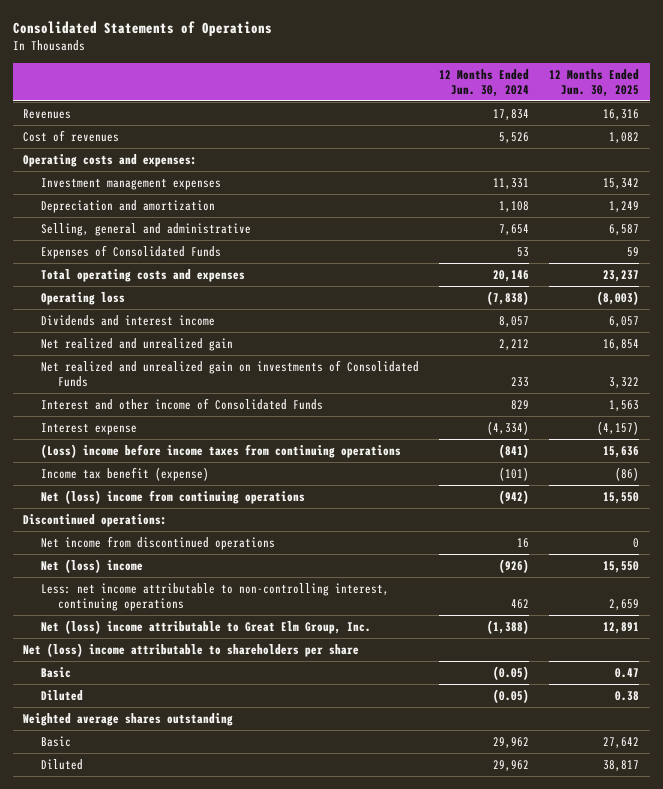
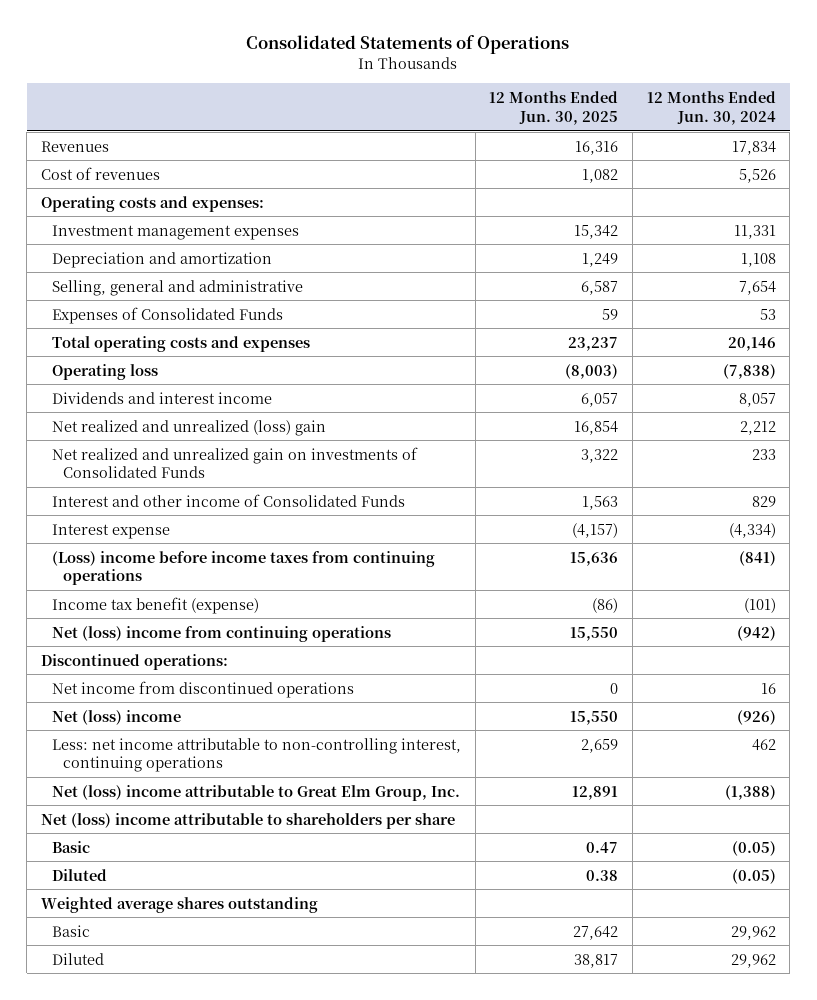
- | 12 Months Ended Jun. 30, 2024 | 12 Months Ended Jun. 30, 2025
+ | 12 Months Ended Jun. 30, 2025 | 12 Months Ended Jun. 30, 2024
- Net realized and unrealized gain | 2,212 | 16,854
+ Net realized and unrealized (loss) gain | 16,854 | 2,212

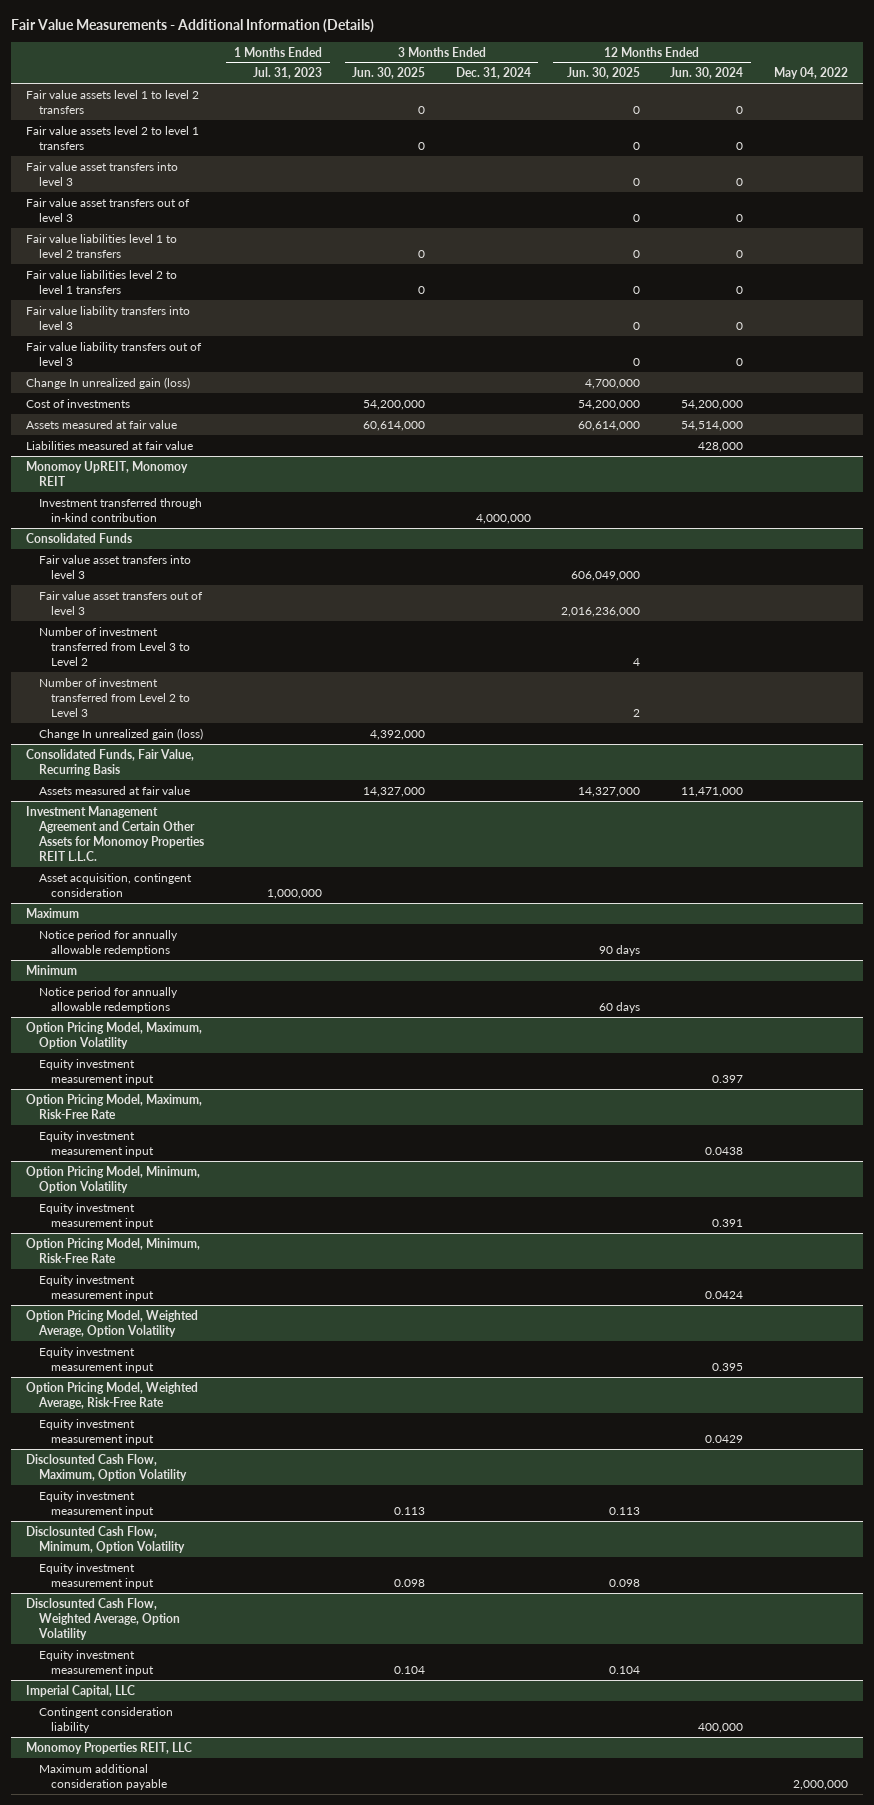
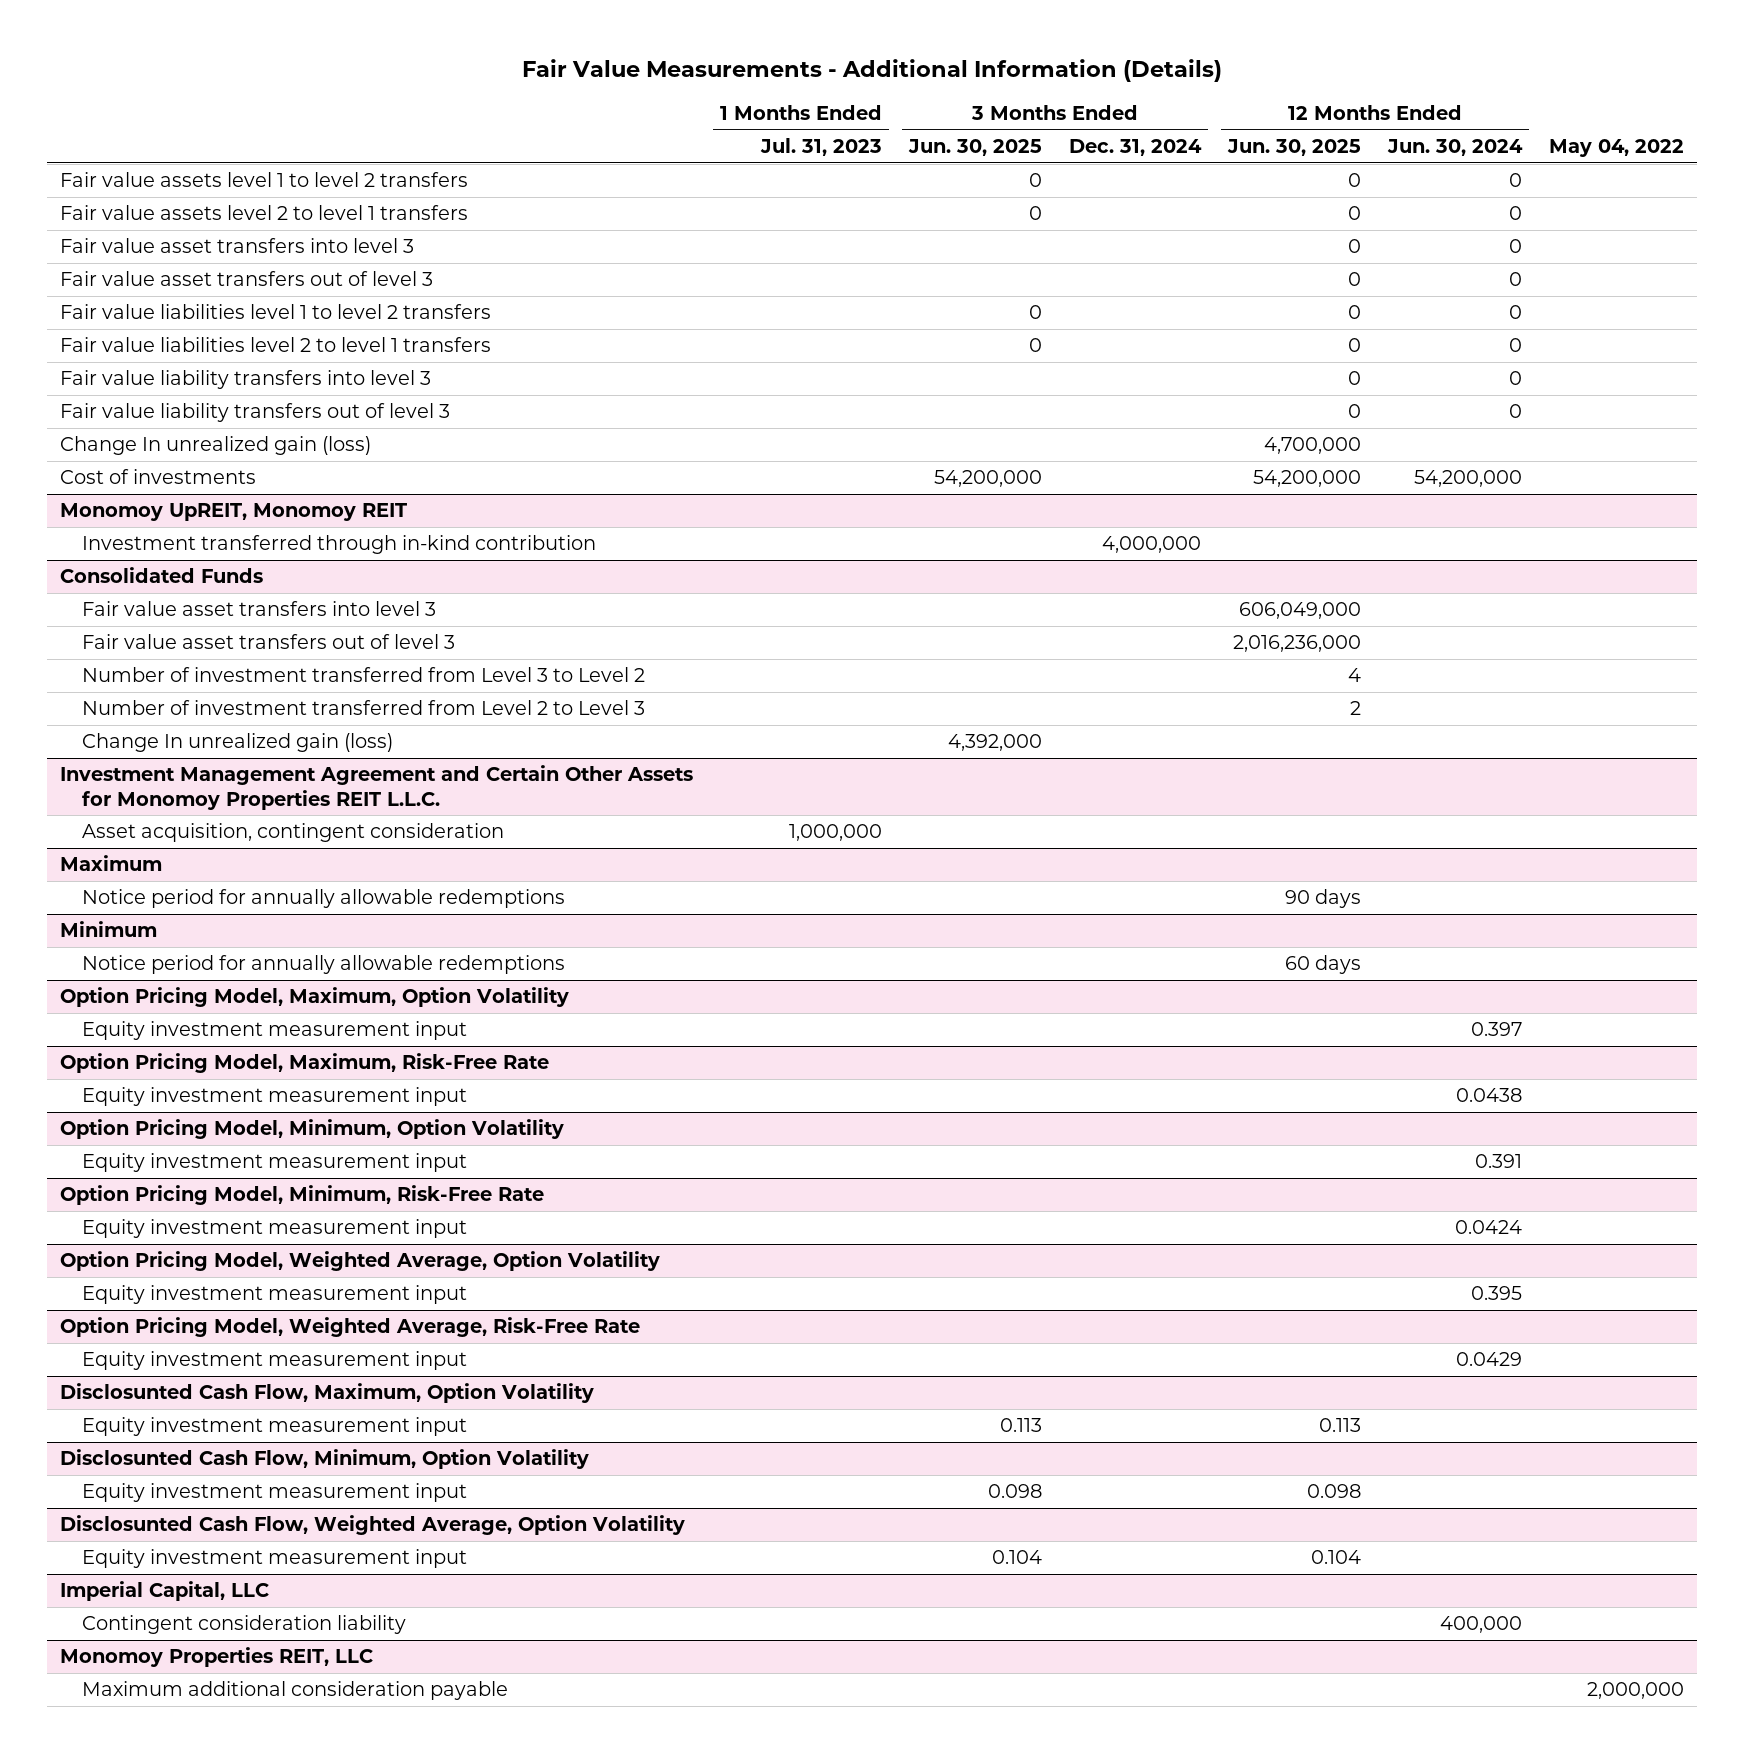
- Assets measured at fair value | | 60,614,000 | | 60,614,000 | 54,514,000 |
- Liabilities measured at fair value | | | | | 428,000 |
- Consolidated Funds, Fair Value, Recurring Basis
- Assets measured at fair value | | 14,327,000 | | 14,327,000 | 11,471,000 |

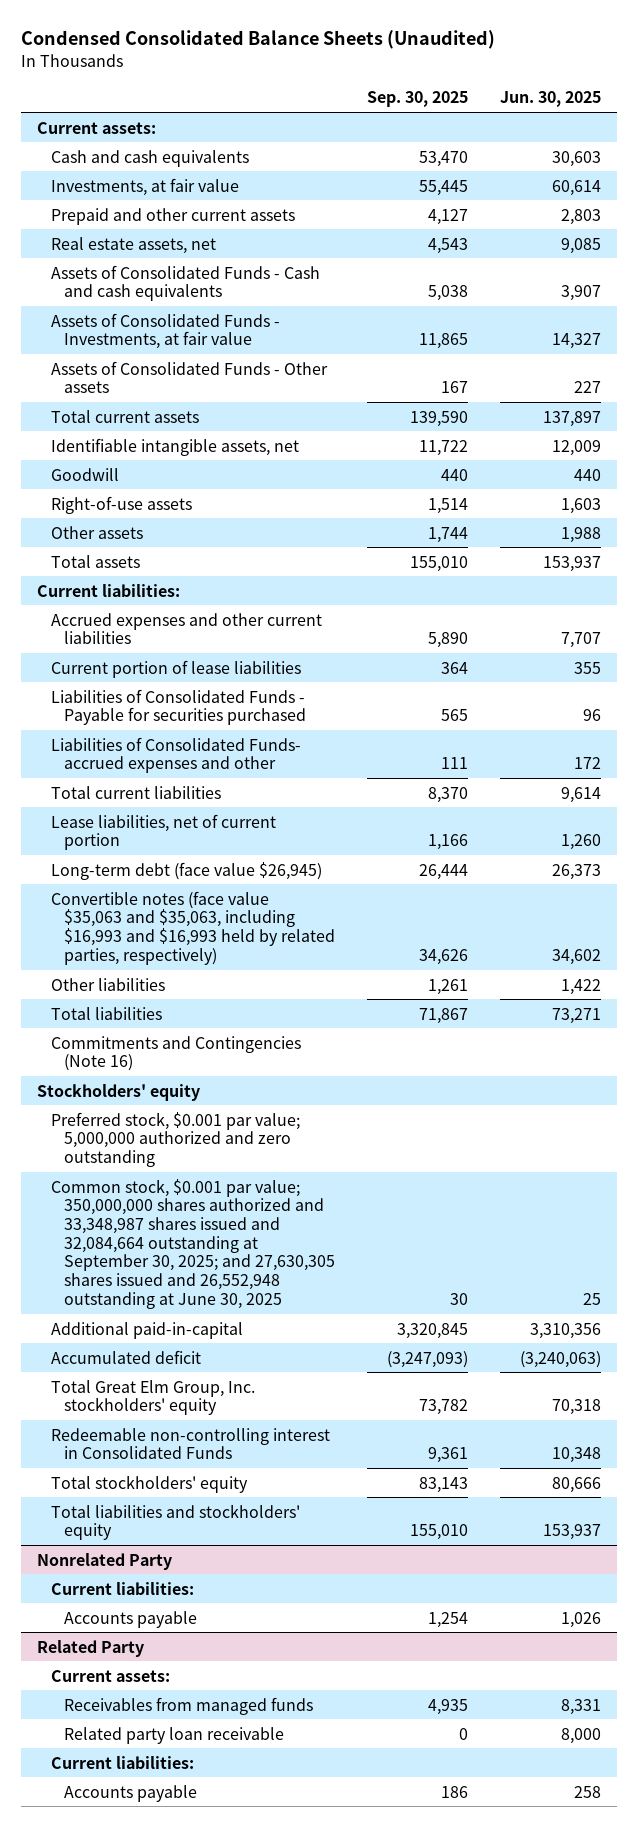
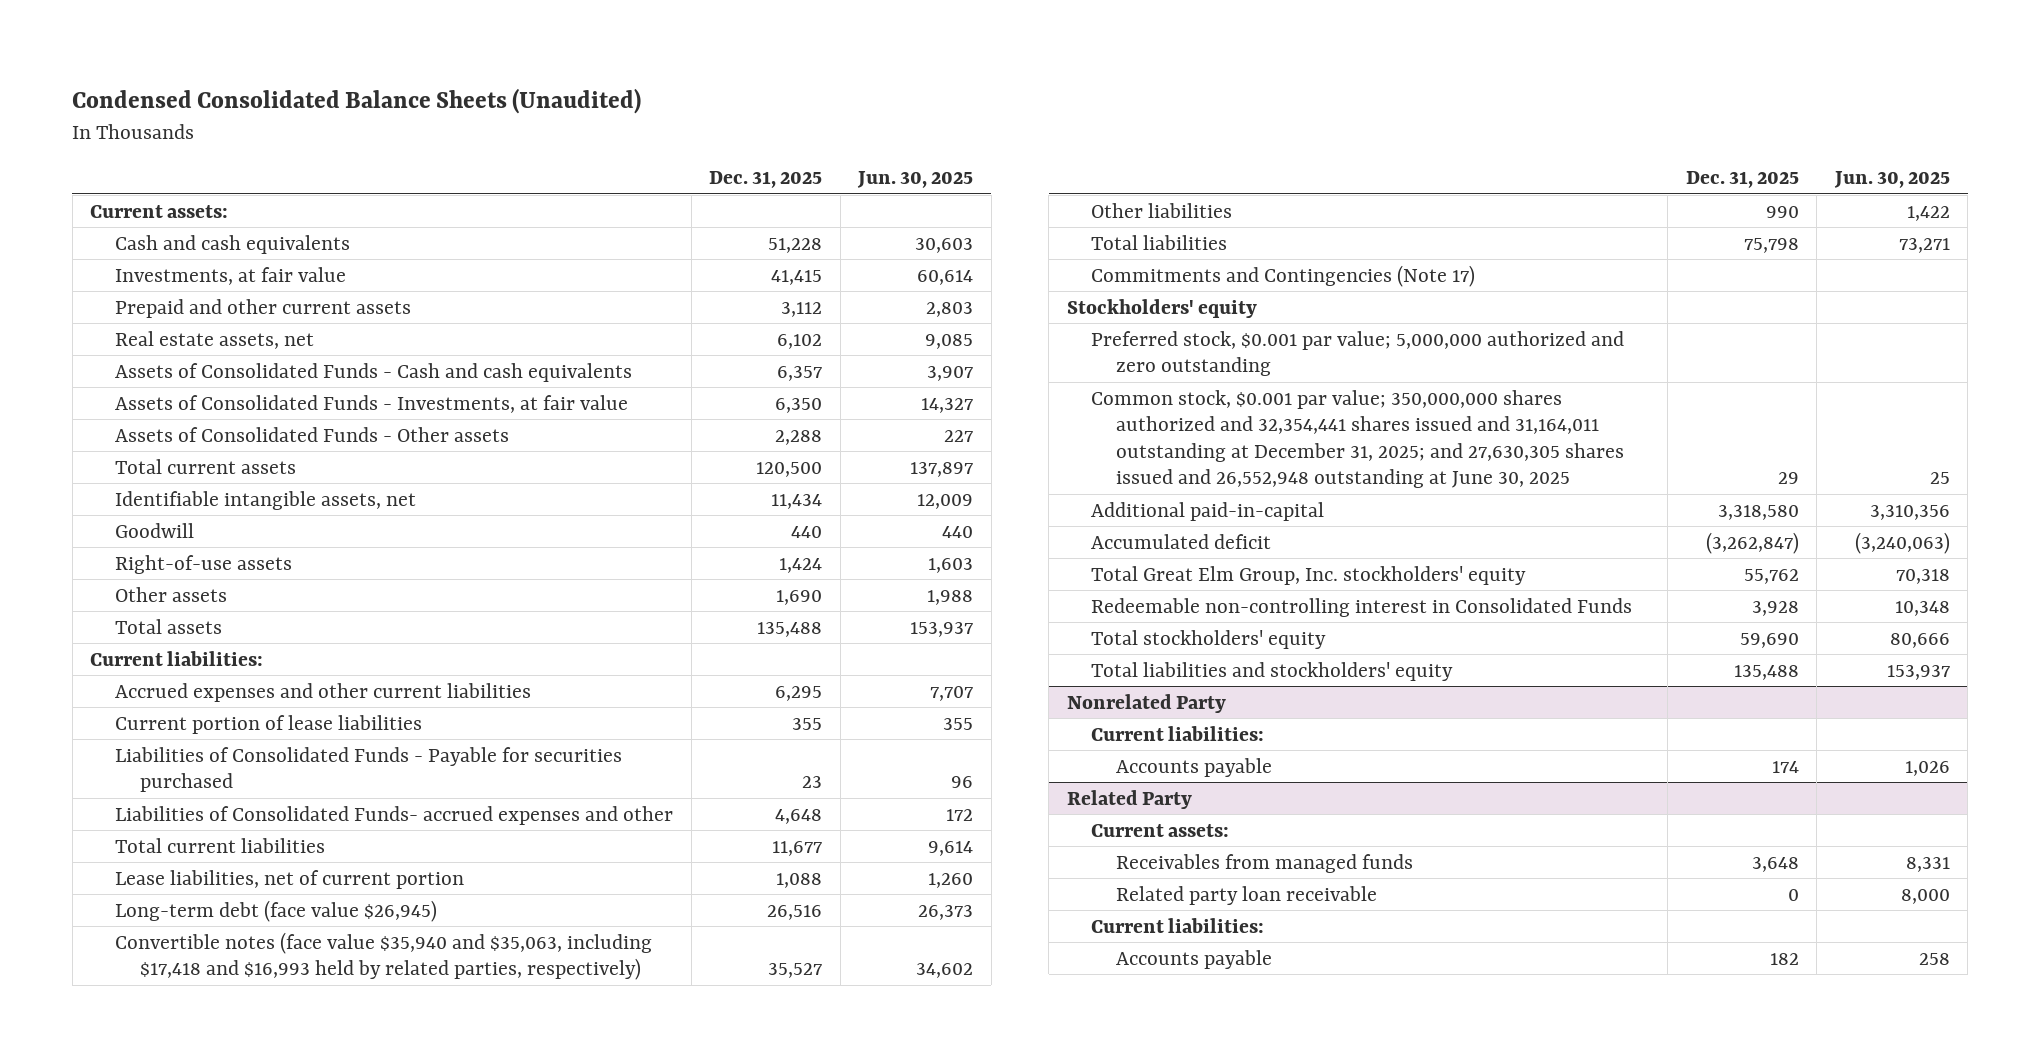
- | Sep. 30, 2025 | Jun. 30, 2025
+ | Dec. 31, 2025 | Jun. 30, 2025
- Convertible notes (face value $35,063 and $35,063, including $16,993 and $16,993 held by related parties, respectively) | 34,626 | 34,602
+ Convertible notes (face value $35,940 and $35,063, including $17,418 and $16,993 held by related parties, respectively) | 35,527 | 34,602
- Commitments and Contingencies (Note 16)
+ Commitments and Contingencies (Note 17)
- Common stock, $0.001 par value; 350,000,000 shares authorized and 33,348,987 shares issued and 32,084,664 outstanding at September 30, 2025; and 27,630,305 shares issued and 26,552,948 outstanding at June 30, 2025 | 30 | 25
+ Common stock, $0.001 par value; 350,000,000 shares authorized and 32,354,441 shares issued and 31,164,011 outstanding at December 31, 2025; and 27,630,305 shares issued and 26,552,948 outstanding at June 30, 2025 | 29 | 25

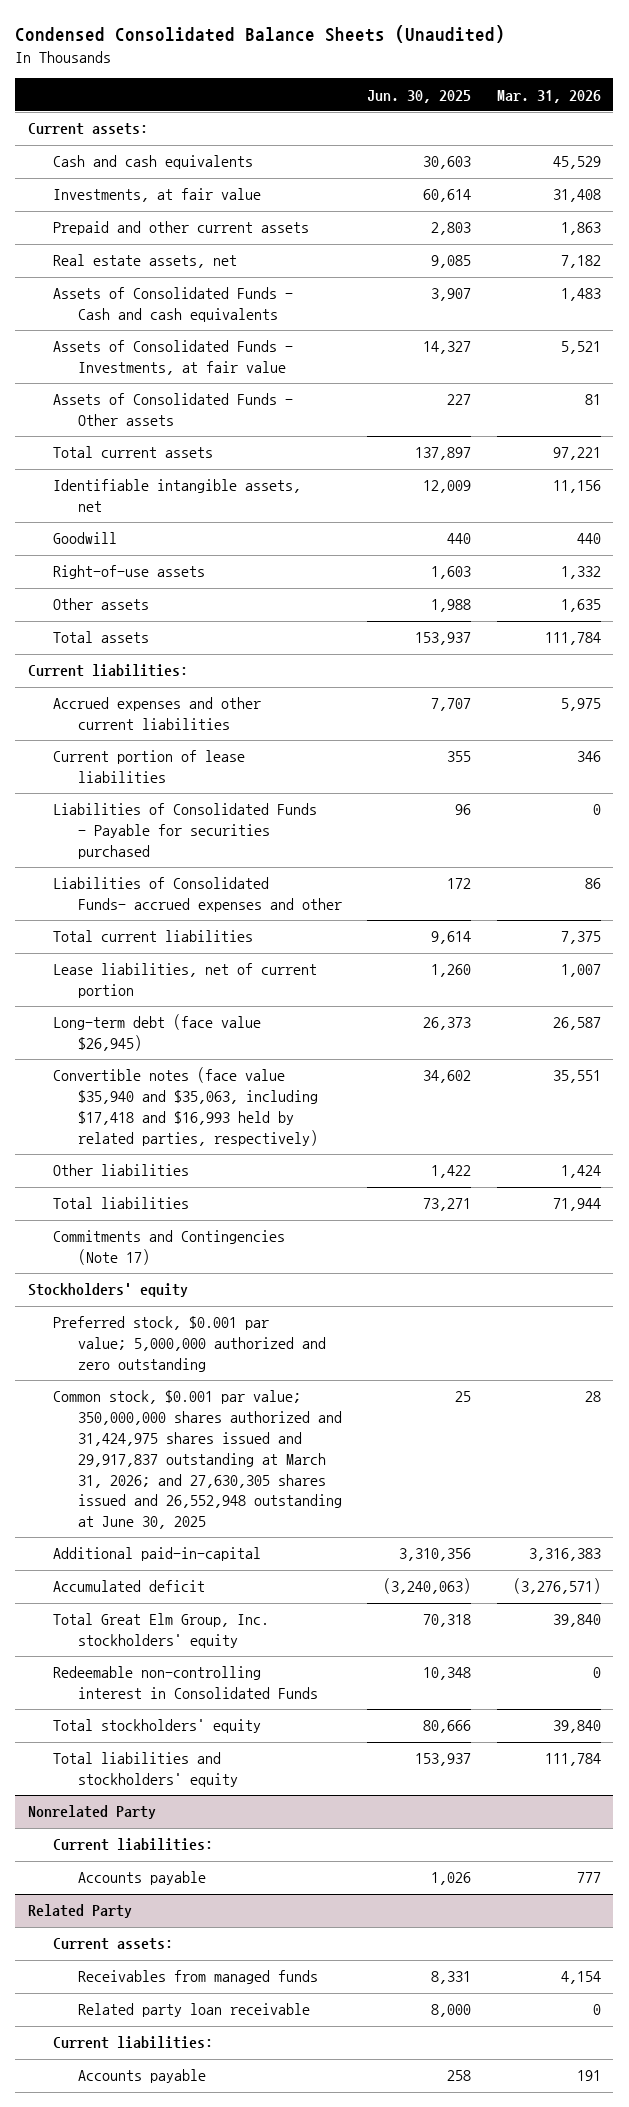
- | Dec. 31, 2025 | Jun. 30, 2025
+ | Jun. 30, 2025 | Mar. 31, 2026
- Common stock, $0.001 par value; 350,000,000 shares authorized and 32,354,441 shares issued and 31,164,011 outstanding at December 31, 2025; and 27,630,305 shares issued and 26,552,948 outstanding at June 30, 2025 | 29 | 25
+ Common stock, $0.001 par value; 350,000,000 shares authorized and 31,424,975 shares issued and 29,917,837 outstanding at March 31, 2026; and 27,630,305 shares issued and 26,552,948 outstanding at June 30, 2025 | 25 | 28

